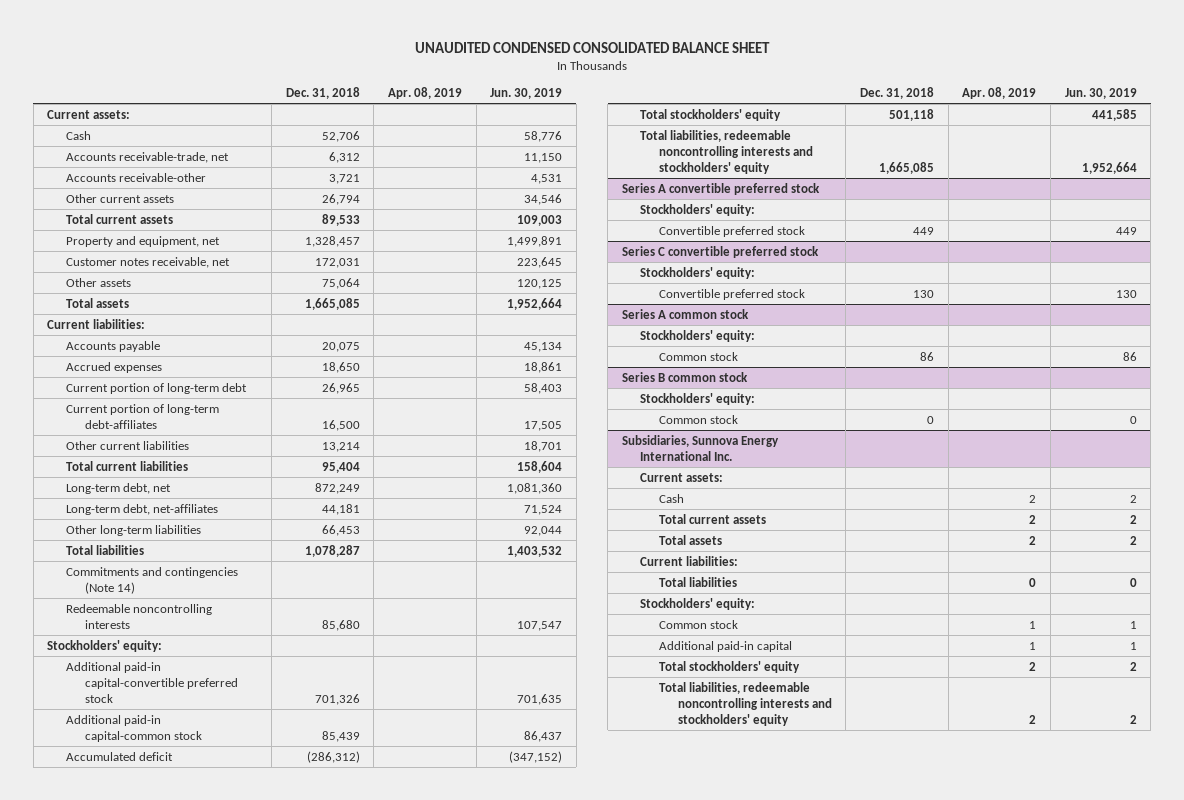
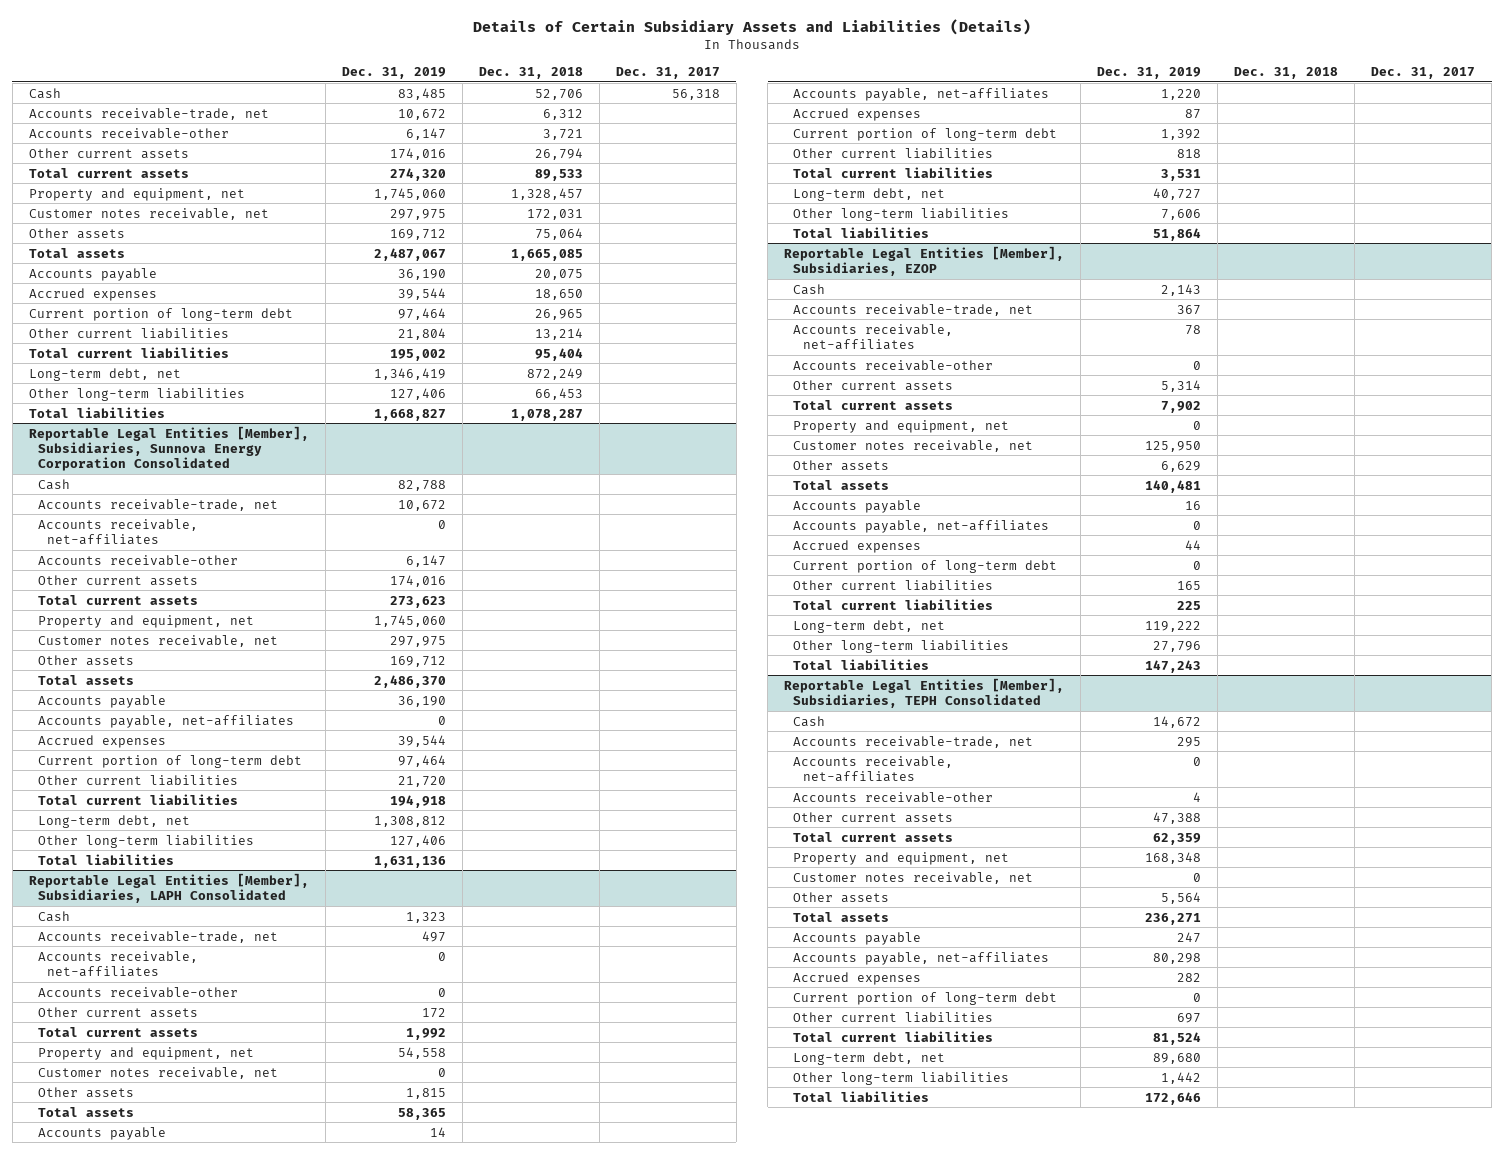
- UNAUDITED CONDENSED CONSOLIDATED BALANCE SHEET
+ Details of Certain Subsidiary Assets and Liabilities (Details)
- | Dec. 31, 2018 | Apr. 08, 2019 | Jun. 30, 2019
+ | Dec. 31, 2019 | Dec. 31, 2018 | Dec. 31, 2017
- Current assets:
- Current liabilities:
- Current portion of long-term debt-affiliates | 16,500 | | 17,505
- Long-term debt, net-affiliates | 44,181 | | 71,524
- Commitments and contingencies (Note 14)
- Redeemable noncontrolling interests | 85,680 | | 107,547
- Stockholders' equity:
- Additional paid-in capital-convertible preferred stock | 701,326 | | 701,635
- Additional paid-in capital-common stock | 85,439 | | 86,437
- Accumulated deficit | (286,312) | | (347,152)
- Total stockholders' equity | 501,118 | | 441,585
- Total liabilities, redeemable noncontrolling interests and stockholders' equity | 1,665,085 | | 1,952,664
- Series A convertible preferred stock
- Stockholders' equity:
- Convertible preferred stock | 449 | | 449
- Series C convertible preferred stock
- Stockholders' equity:
- Convertible preferred stock | 130 | | 130
- Series A common stock
- Stockholders' equity:
- Common stock | 86 | | 86
- Series B common stock
- Stockholders' equity:
- Common stock | 0 | | 0
- Subsidiaries, Sunnova Energy International Inc.
- Current assets:
- Cash | | 2 | 2
- Total current assets | | 2 | 2
- Total assets | | 2 | 2
- Current liabilities:
- Total liabilities | | 0 | 0
- Stockholders' equity:
- Common stock | | 1 | 1
- Additional paid-in capital | | 1 | 1
- Total stockholders' equity | | 2 | 2
- Total liabilities, redeemable noncontrolling interests and stockholders' equity | | 2 | 2
+ Reportable Legal Entities [Member], Subsidiaries, Sunnova Energy Corporation Consolidated
+ Cash | 82,788 | |
+ Accounts receivable-trade, net | 10,672 | |
+ Accounts receivable, net-affiliates | 0 | |
+ Accounts receivable-other | 6,147 | |
+ Other current assets | 174,016 | |
+ Total current assets | 273,623 | |
+ Property and equipment, net | 1,745,060 | |
+ Customer notes receivable, net | 297,975 | |
+ Other assets | 169,712 | |
+ Total assets | 2,486,370 | |
+ Accounts payable | 36,190 | |
+ Accounts payable, net-affiliates | 0 | |
+ Accrued expenses | 39,544 | |
+ Current portion of long-term debt | 97,464 | |
+ Other current liabilities | 21,720 | |
+ Total current liabilities | 194,918 | |
+ Long-term debt, net | 1,308,812 | |
+ Other long-term liabilities | 127,406 | |
+ Total liabilities | 1,631,136 | |
+ Reportable Legal Entities [Member], Subsidiaries, LAPH Consolidated
+ Cash | 1,323 | |
+ Accounts receivable-trade, net | 497 | |
+ Accounts receivable, net-affiliates | 0 | |
+ Accounts receivable-other | 0 | |
+ Other current assets | 172 | |
+ Total current assets | 1,992 | |
+ Property and equipment, net | 54,558 | |
+ Customer notes receivable, net | 0 | |
+ Other assets | 1,815 | |
+ Total assets | 58,365 | |
+ Accounts payable | 14 | |
+ Accounts payable, net-affiliates | 1,220 | |
+ Accrued expenses | 87 | |
+ Current portion of long-term debt | 1,392 | |
+ Other current liabilities | 818 | |
+ Total current liabilities | 3,531 | |
+ Long-term debt, net | 40,727 | |
+ Other long-term liabilities | 7,606 | |
+ Total liabilities | 51,864 | |
+ Reportable Legal Entities [Member], Subsidiaries, EZOP
+ Cash | 2,143 | |
+ Accounts receivable-trade, net | 367 | |
+ Accounts receivable, net-affiliates | 78 | |
+ Accounts receivable-other | 0 | |
+ Other current assets | 5,314 | |
+ Total current assets | 7,902 | |
+ Property and equipment, net | 0 | |
+ Customer notes receivable, net | 125,950 | |
+ Other assets | 6,629 | |
+ Total assets | 140,481 | |
+ Accounts payable | 16 | |
+ Accounts payable, net-affiliates | 0 | |
+ Accrued expenses | 44 | |
+ Current portion of long-term debt | 0 | |
+ Other current liabilities | 165 | |
+ Total current liabilities | 225 | |
+ Long-term debt, net | 119,222 | |
+ Other long-term liabilities | 27,796 | |
+ Total liabilities | 147,243 | |
+ Reportable Legal Entities [Member], Subsidiaries, TEPH Consolidated
+ Cash | 14,672 | |
+ Accounts receivable-trade, net | 295 | |
+ Accounts receivable, net-affiliates | 0 | |
+ Accounts receivable-other | 4 | |
+ Other current assets | 47,388 | |
+ Total current assets | 62,359 | |
+ Property and equipment, net | 168,348 | |
+ Customer notes receivable, net | 0 | |
+ Other assets | 5,564 | |
+ Total assets | 236,271 | |
+ Accounts payable | 247 | |
+ Accounts payable, net-affiliates | 80,298 | |
+ Accrued expenses | 282 | |
+ Current portion of long-term debt | 0 | |
+ Other current liabilities | 697 | |
+ Total current liabilities | 81,524 | |
+ Long-term debt, net | 89,680 | |
+ Other long-term liabilities | 1,442 | |
+ Total liabilities | 172,646 | |

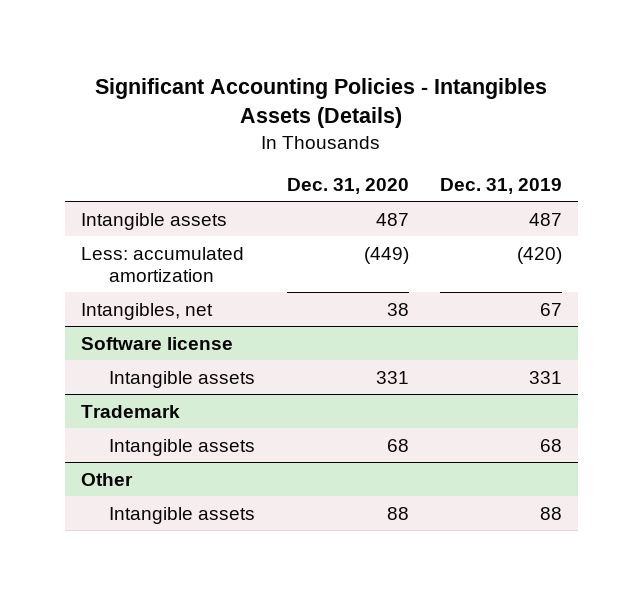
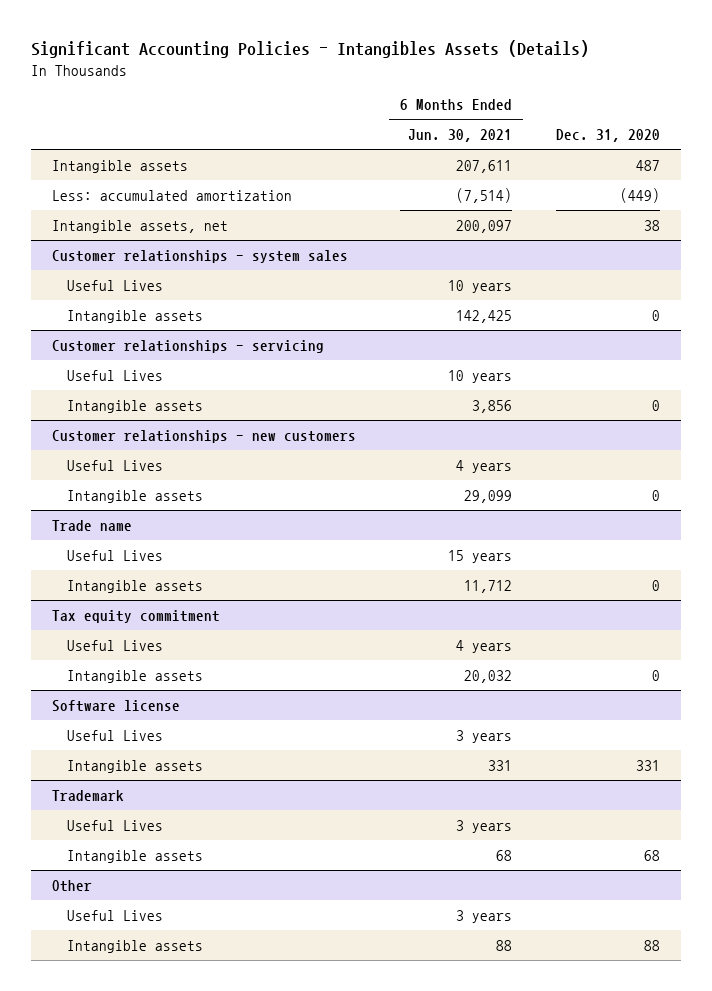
- | Dec. 31, 2020 | Dec. 31, 2019
+ | 6 Months Ended Jun. 30, 2021 | Dec. 31, 2020
- Intangibles, net | 38 | 67
+ Intangible assets, net | 200,097 | 38
+ Customer relationships - system sales
+ Useful Lives | 10 years |
+ Intangible assets | 142,425 | 0
+ Customer relationships - servicing
+ Useful Lives | 10 years |
+ Intangible assets | 3,856 | 0
+ Customer relationships - new customers
+ Useful Lives | 4 years |
+ Intangible assets | 29,099 | 0
+ Trade name
+ Useful Lives | 15 years |
+ Intangible assets | 11,712 | 0
+ Tax equity commitment
+ Useful Lives | 4 years |
+ Intangible assets | 20,032 | 0
@ Software license
+ Useful Lives | 3 years |
@ Trademark
+ Useful Lives | 3 years |
@ Other
+ Useful Lives | 3 years |

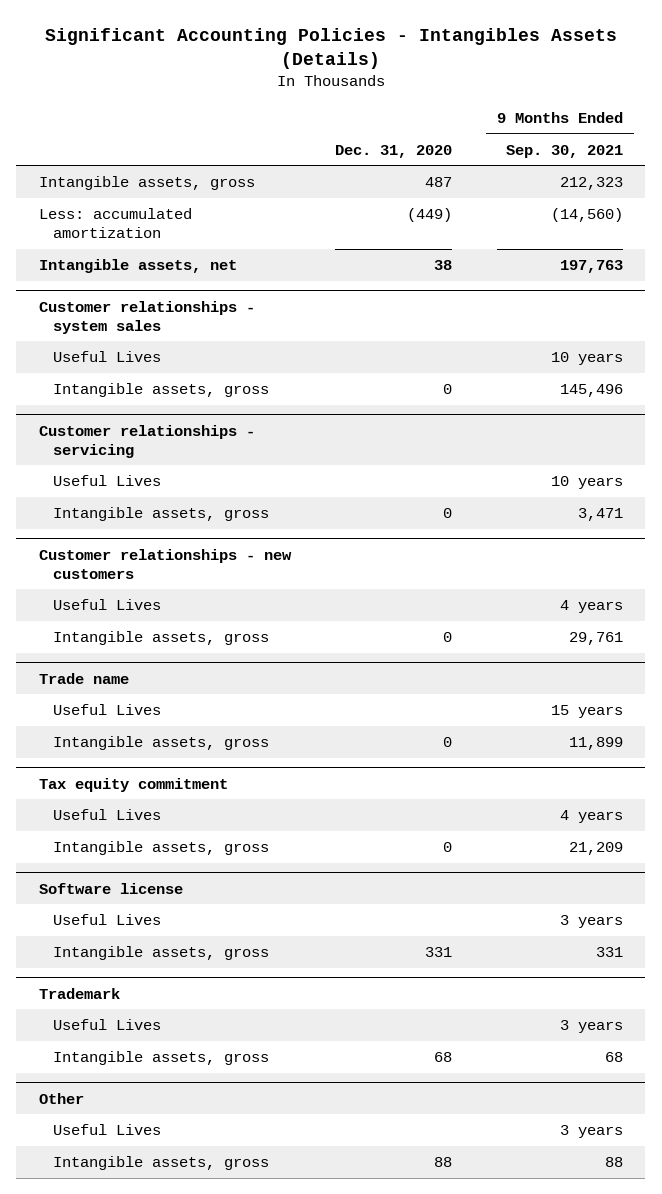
- | 6 Months Ended Jun. 30, 2021 | Dec. 31, 2020
+ | Dec. 31, 2020 | 9 Months Ended Sep. 30, 2021
- Intangible assets | 207,611 | 487
+ Intangible assets, gross | 487 | 212,323
@ Customer relationships - system sales
- Intangible assets | 142,425 | 0
+ Intangible assets, gross | 0 | 145,496
@ Customer relationships - servicing
- Intangible assets | 3,856 | 0
+ Intangible assets, gross | 0 | 3,471
@ Customer relationships - new customers
- Intangible assets | 29,099 | 0
+ Intangible assets, gross | 0 | 29,761
@ Trade name
- Intangible assets | 11,712 | 0
+ Intangible assets, gross | 0 | 11,899
@ Tax equity commitment
- Intangible assets | 20,032 | 0
+ Intangible assets, gross | 0 | 21,209
@ Software license
- Intangible assets | 331 | 331
+ Intangible assets, gross | 331 | 331
@ Trademark
- Intangible assets | 68 | 68
+ Intangible assets, gross | 68 | 68
@ Other
- Intangible assets | 88 | 88
+ Intangible assets, gross | 88 | 88

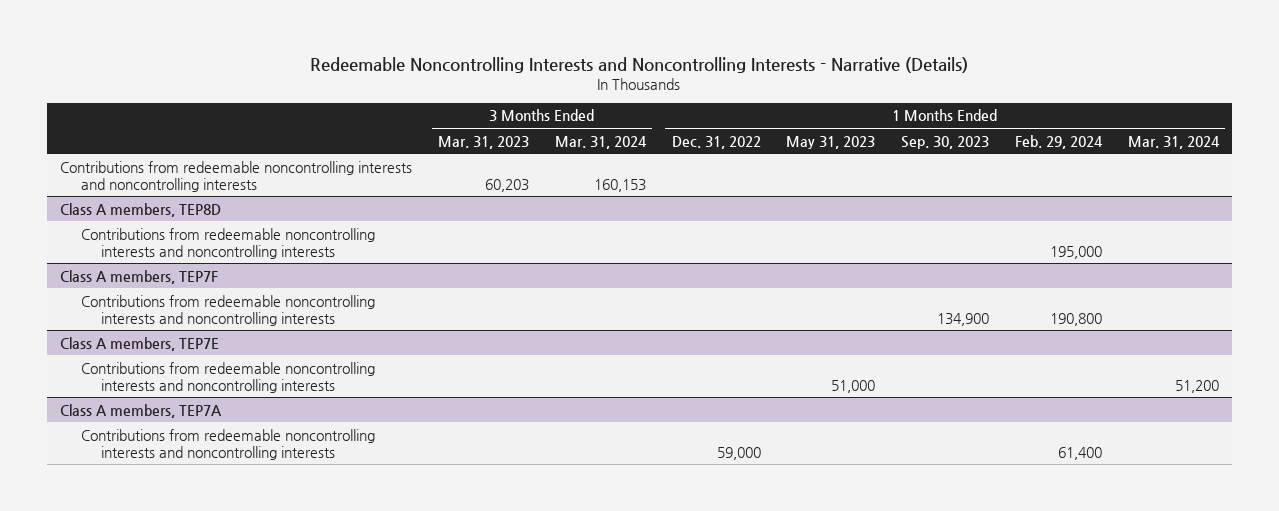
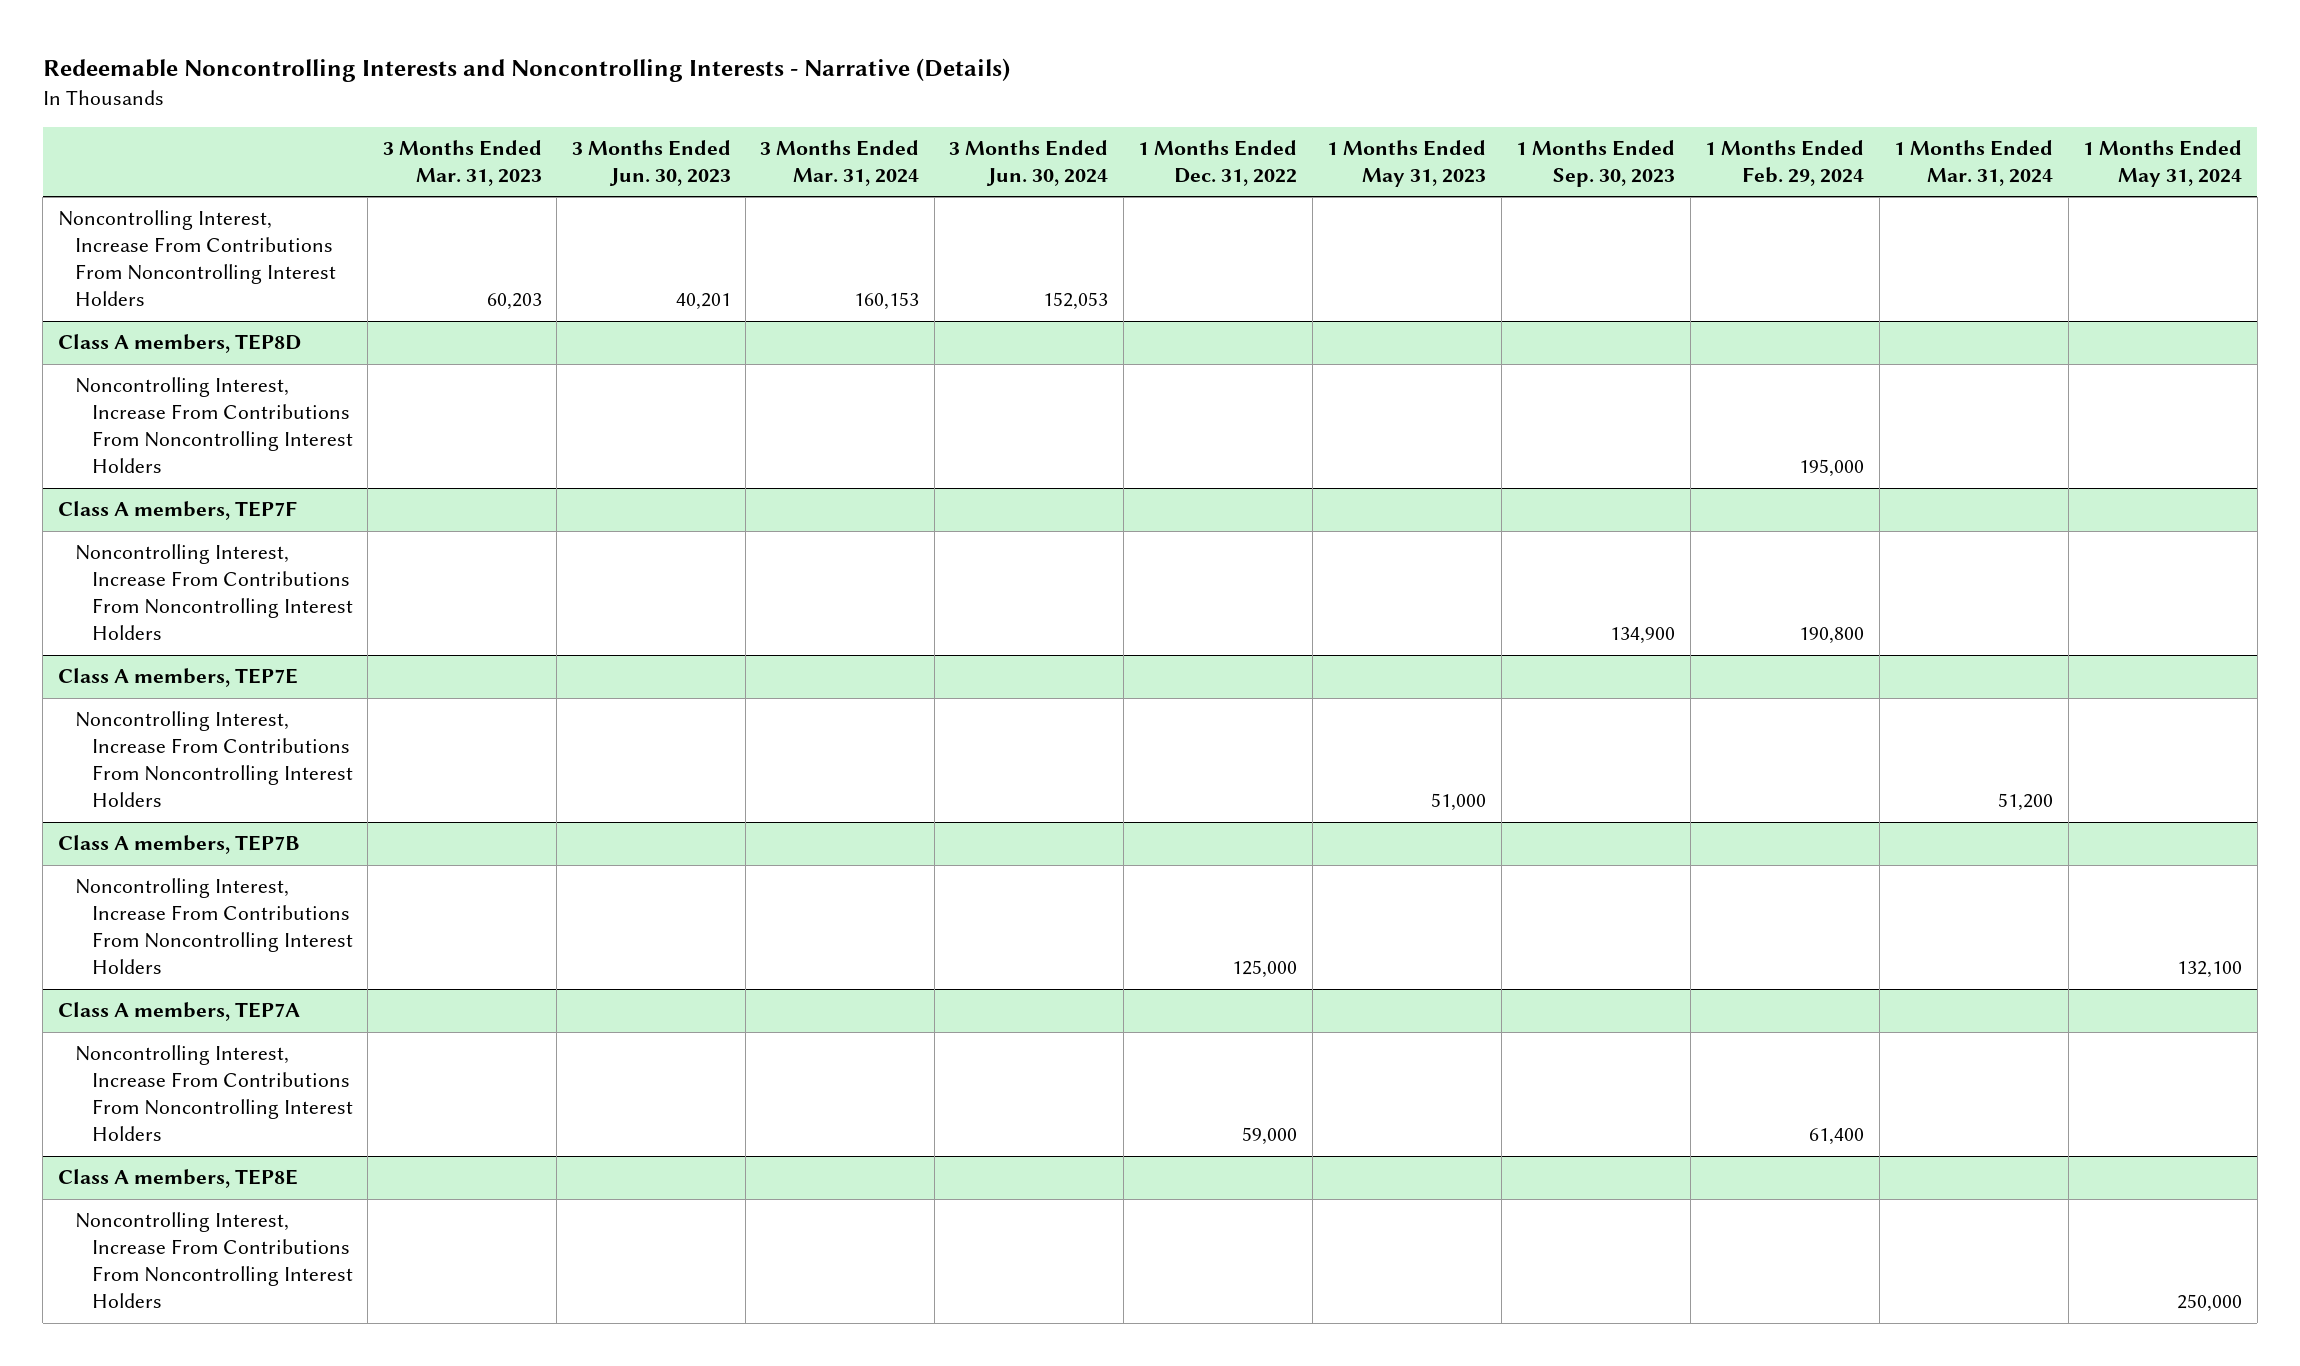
- | 3 Months Ended Mar. 31, 2023 | 3 Months Ended Mar. 31, 2024 | 1 Months Ended Dec. 31, 2022 | 1 Months Ended May 31, 2023 | 1 Months Ended Sep. 30, 2023 | 1 Months Ended Feb. 29, 2024 | 1 Months Ended Mar. 31, 2024
+ | 3 Months Ended Mar. 31, 2023 | 3 Months Ended Jun. 30, 2023 | 3 Months Ended Mar. 31, 2024 | 3 Months Ended Jun. 30, 2024 | 1 Months Ended Dec. 31, 2022 | 1 Months Ended May 31, 2023 | 1 Months Ended Sep. 30, 2023 | 1 Months Ended Feb. 29, 2024 | 1 Months Ended Mar. 31, 2024 | 1 Months Ended May 31, 2024
- Contributions from redeemable noncontrolling interests and noncontrolling interests | 60,203 | 160,153 | | | | |
+ Noncontrolling Interest, Increase From Contributions From Noncontrolling Interest Holders | 60,203 | 40,201 | 160,153 | 152,053 | | | | | |
@ Class A members, TEP8D
- Contributions from redeemable noncontrolling interests and noncontrolling interests | | | | | | 195,000 |
+ Noncontrolling Interest, Increase From Contributions From Noncontrolling Interest Holders | | | | | | | | 195,000 | |
@ Class A members, TEP7F
- Contributions from redeemable noncontrolling interests and noncontrolling interests | | | | | 134,900 | 190,800 |
+ Noncontrolling Interest, Increase From Contributions From Noncontrolling Interest Holders | | | | | | | 134,900 | 190,800 | |
@ Class A members, TEP7E
- Contributions from redeemable noncontrolling interests and noncontrolling interests | | | | 51,000 | | | 51,200
+ Noncontrolling Interest, Increase From Contributions From Noncontrolling Interest Holders | | | | | | 51,000 | | | 51,200 |
+ Class A members, TEP7B
+ Noncontrolling Interest, Increase From Contributions From Noncontrolling Interest Holders | | | | | 125,000 | | | | | 132,100
@ Class A members, TEP7A
- Contributions from redeemable noncontrolling interests and noncontrolling interests | | | 59,000 | | | 61,400 |
+ Noncontrolling Interest, Increase From Contributions From Noncontrolling Interest Holders | | | | | 59,000 | | | 61,400 | |
+ Class A members, TEP8E
+ Noncontrolling Interest, Increase From Contributions From Noncontrolling Interest Holders | | | | | | | | | | 250,000

